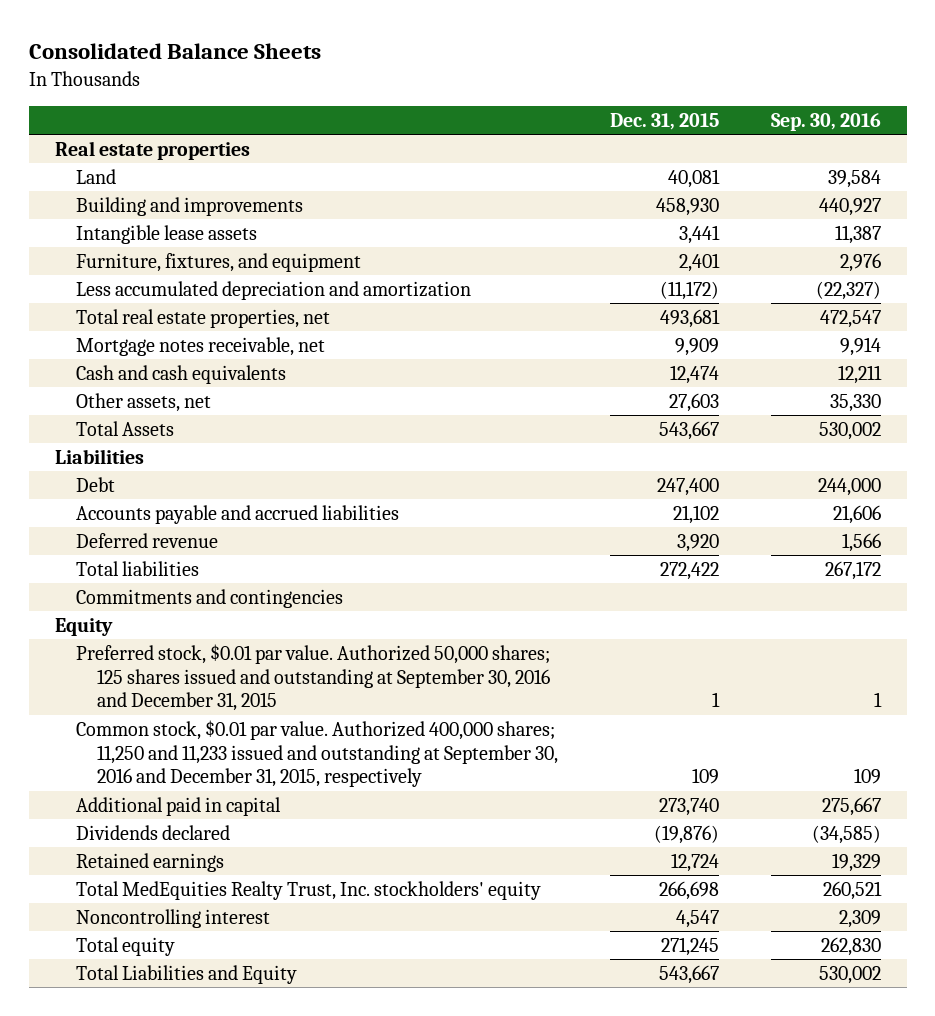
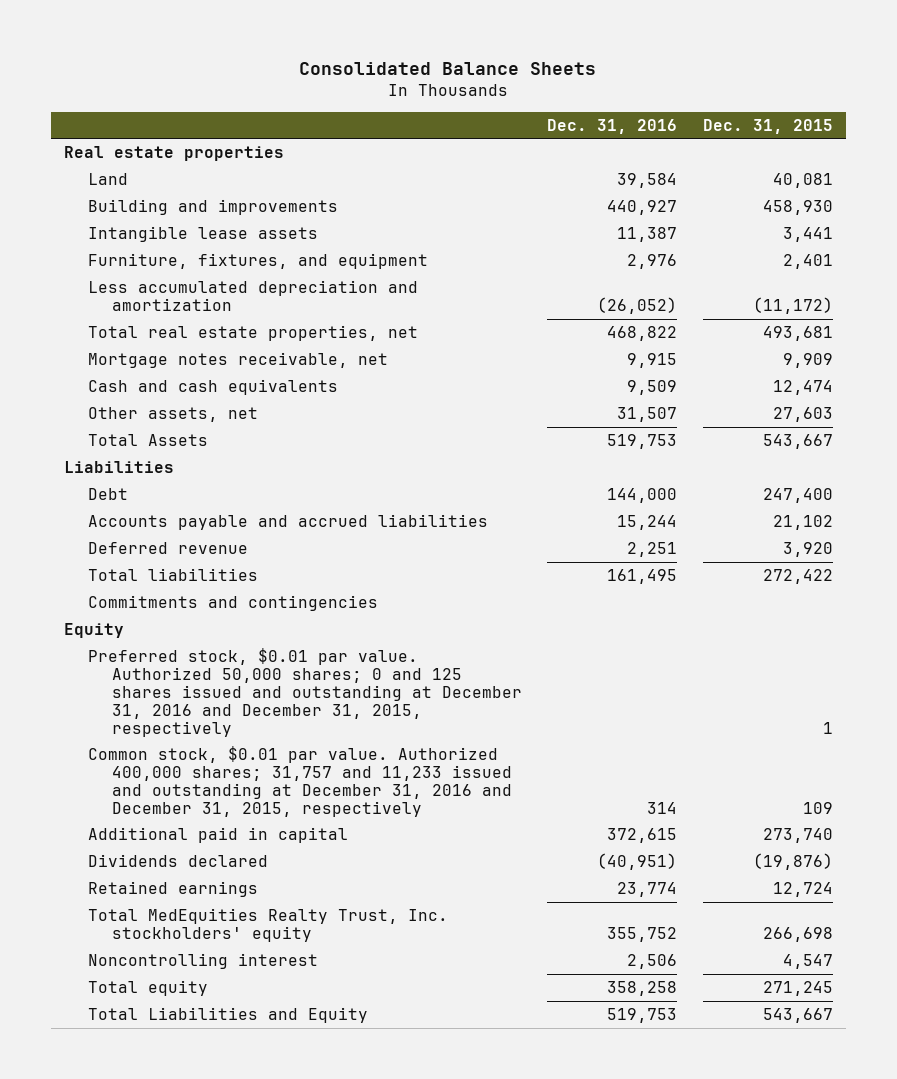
- | Dec. 31, 2015 | Sep. 30, 2016
+ | Dec. 31, 2016 | Dec. 31, 2015
- Preferred stock, $0.01 par value. Authorized 50,000 shares; 125 shares issued and outstanding at September 30, 2016 and December 31, 2015 | 1 | 1
- Common stock, $0.01 par value. Authorized 400,000 shares; 11,250 and 11,233 issued and outstanding at September 30, 2016 and December 31, 2015, respectively | 109 | 109
+ Preferred stock, $0.01 par value. Authorized 50,000 shares; 0 and 125 shares issued and outstanding at December 31, 2016 and December 31, 2015, respectively | | 1
+ Common stock, $0.01 par value. Authorized 400,000 shares; 31,757 and 11,233 issued and outstanding at December 31, 2016 and December 31, 2015, respectively | 314 | 109

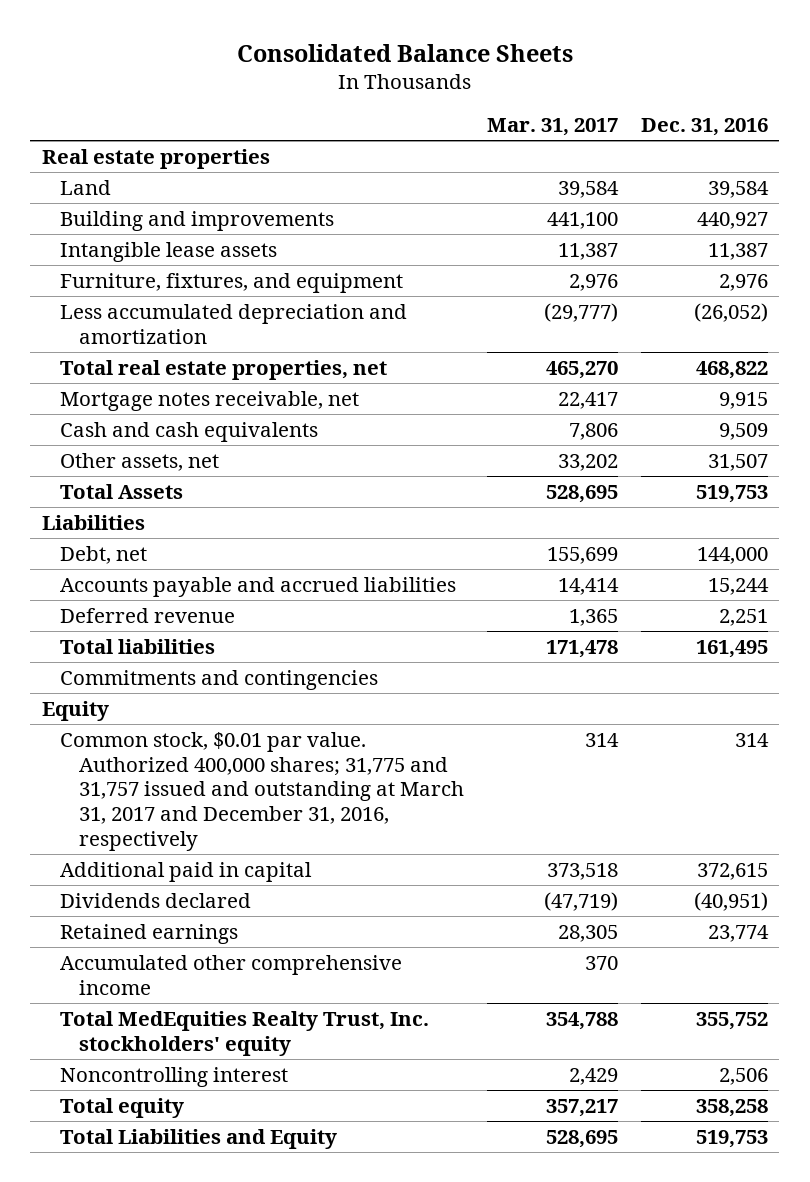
- | Dec. 31, 2016 | Dec. 31, 2015
+ | Mar. 31, 2017 | Dec. 31, 2016
- Debt | 144,000 | 247,400
+ Debt, net | 155,699 | 144,000
- Preferred stock, $0.01 par value. Authorized 50,000 shares; 0 and 125 shares issued and outstanding at December 31, 2016 and December 31, 2015, respectively | | 1
- Common stock, $0.01 par value. Authorized 400,000 shares; 31,757 and 11,233 issued and outstanding at December 31, 2016 and December 31, 2015, respectively | 314 | 109
+ Common stock, $0.01 par value. Authorized 400,000 shares; 31,775 and 31,757 issued and outstanding at March 31, 2017 and December 31, 2016, respectively | 314 | 314
+ Accumulated other comprehensive income | 370 |

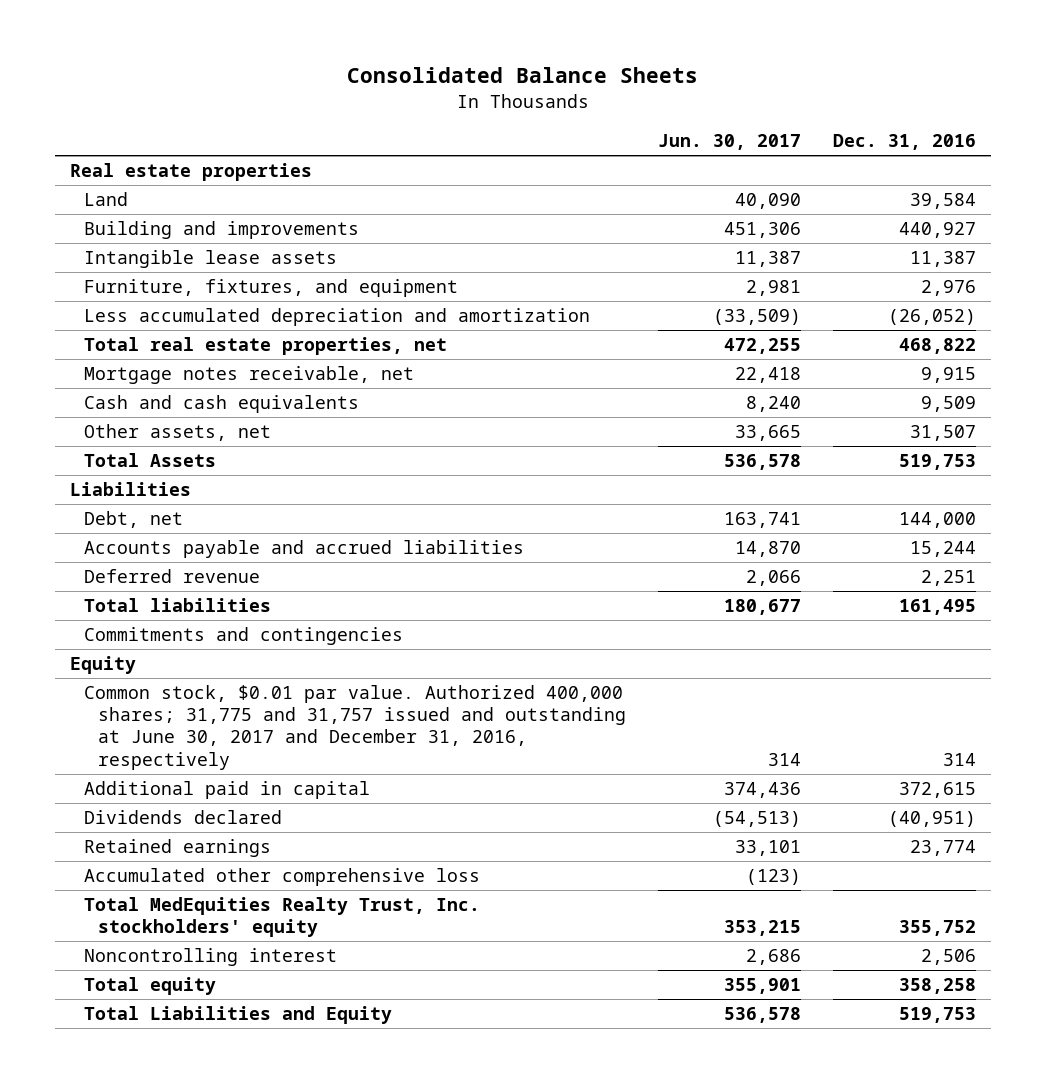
- | Mar. 31, 2017 | Dec. 31, 2016
+ | Jun. 30, 2017 | Dec. 31, 2016
- Common stock, $0.01 par value. Authorized 400,000 shares; 31,775 and 31,757 issued and outstanding at March 31, 2017 and December 31, 2016, respectively | 314 | 314
+ Common stock, $0.01 par value. Authorized 400,000 shares; 31,775 and 31,757 issued and outstanding at June 30, 2017 and December 31, 2016, respectively | 314 | 314
- Accumulated other comprehensive income | 370 |
+ Accumulated other comprehensive loss | (123) |

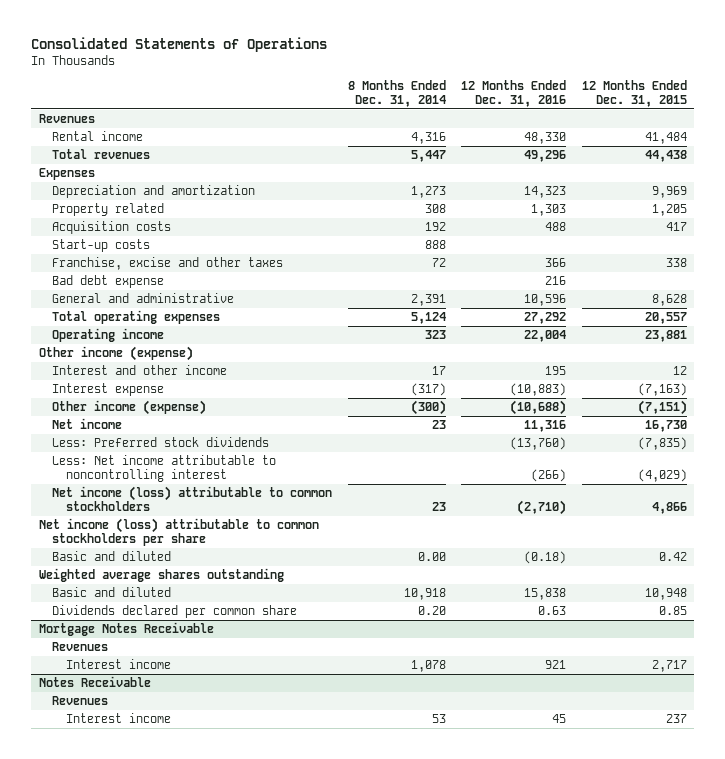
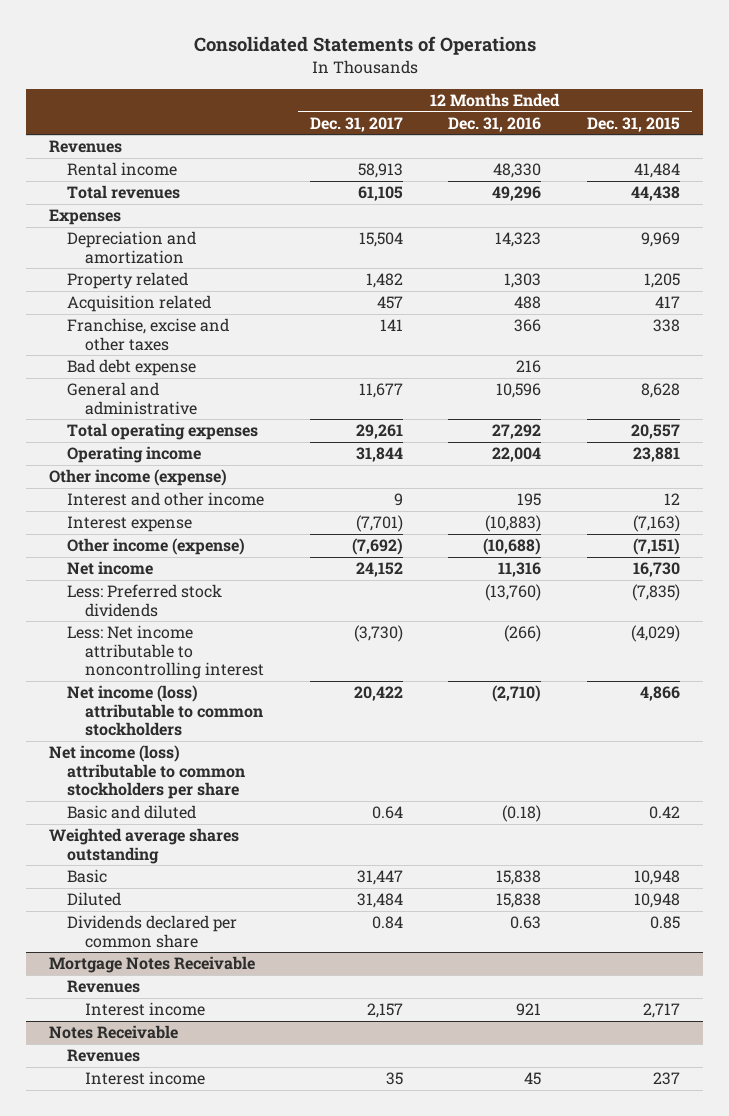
- | 8 Months Ended Dec. 31, 2014 | 12 Months Ended Dec. 31, 2016 | 12 Months Ended Dec. 31, 2015
+ | 12 Months Ended Dec. 31, 2017 | 12 Months Ended Dec. 31, 2016 | 12 Months Ended Dec. 31, 2015
- Acquisition costs | 192 | 488 | 417
- Start-up costs | 888 | |
+ Acquisition related | 457 | 488 | 417
- Basic and diluted | 10,918 | 15,838 | 10,948
+ Basic | 31,447 | 15,838 | 10,948
+ Diluted | 31,484 | 15,838 | 10,948

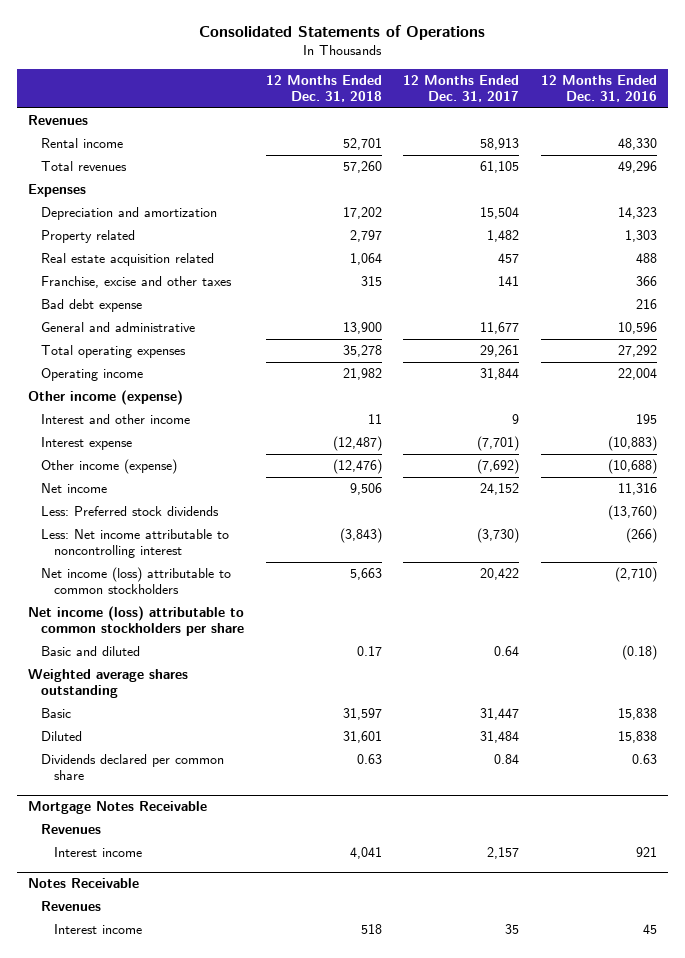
- | 12 Months Ended Dec. 31, 2017 | 12 Months Ended Dec. 31, 2016 | 12 Months Ended Dec. 31, 2015
+ | 12 Months Ended Dec. 31, 2018 | 12 Months Ended Dec. 31, 2017 | 12 Months Ended Dec. 31, 2016
- Acquisition related | 457 | 488 | 417
+ Real estate acquisition related | 1,064 | 457 | 488

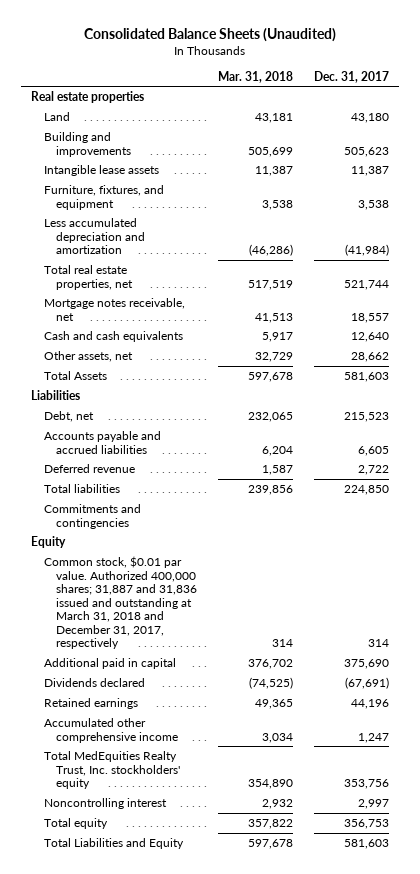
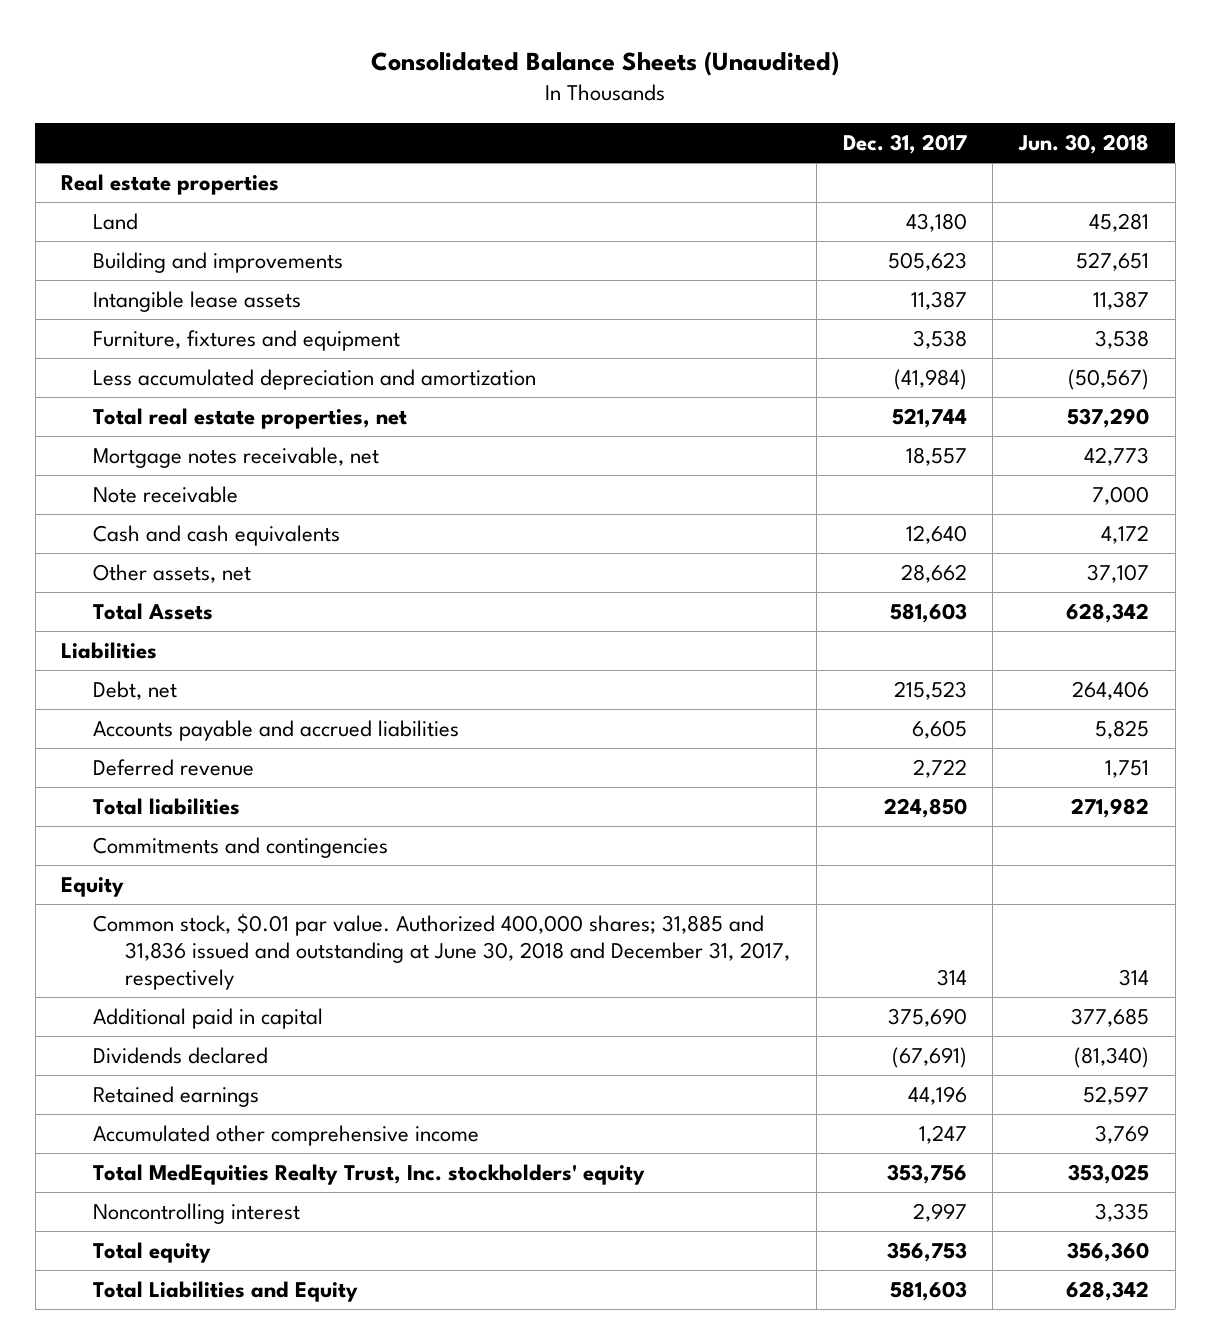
- | Mar. 31, 2018 | Dec. 31, 2017
+ | Dec. 31, 2017 | Jun. 30, 2018
- Furniture, fixtures, and equipment | 3,538 | 3,538
+ Furniture, fixtures and equipment | 3,538 | 3,538
+ Note receivable | | 7,000
- Common stock, $0.01 par value. Authorized 400,000 shares; 31,887 and 31,836 issued and outstanding at March 31, 2018 and December 31, 2017, respectively | 314 | 314
+ Common stock, $0.01 par value. Authorized 400,000 shares; 31,885 and 31,836 issued and outstanding at June 30, 2018 and December 31, 2017, respectively | 314 | 314

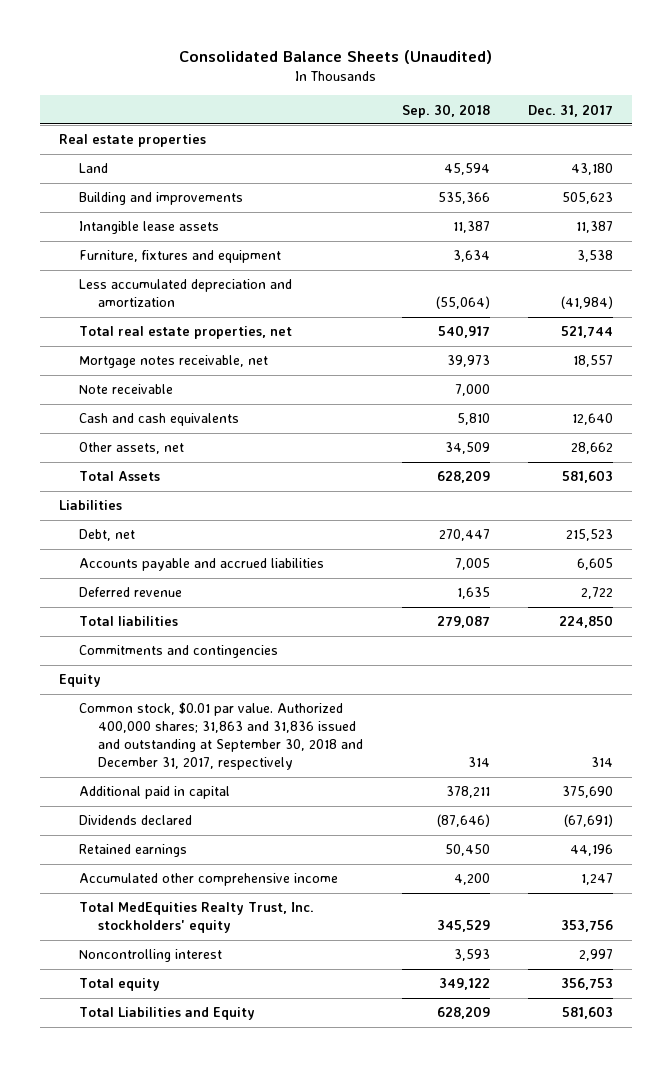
- | Dec. 31, 2017 | Jun. 30, 2018
+ | Sep. 30, 2018 | Dec. 31, 2017
- Common stock, $0.01 par value. Authorized 400,000 shares; 31,885 and 31,836 issued and outstanding at June 30, 2018 and December 31, 2017, respectively | 314 | 314
+ Common stock, $0.01 par value. Authorized 400,000 shares; 31,863 and 31,836 issued and outstanding at September 30, 2018 and December 31, 2017, respectively | 314 | 314

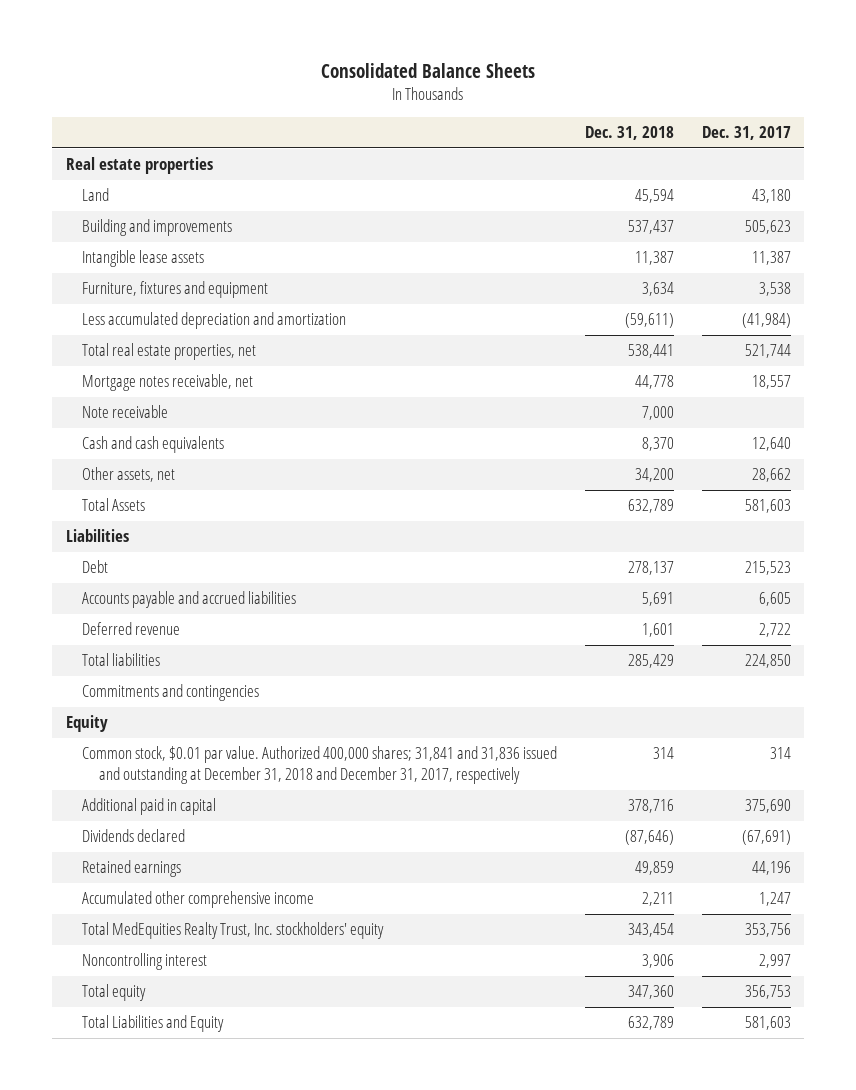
- Consolidated Balance Sheets (Unaudited)
+ Consolidated Balance Sheets
- | Sep. 30, 2018 | Dec. 31, 2017
+ | Dec. 31, 2018 | Dec. 31, 2017
- Debt, net | 270,447 | 215,523
+ Debt | 278,137 | 215,523
- Common stock, $0.01 par value. Authorized 400,000 shares; 31,863 and 31,836 issued and outstanding at September 30, 2018 and December 31, 2017, respectively | 314 | 314
+ Common stock, $0.01 par value. Authorized 400,000 shares; 31,841 and 31,836 issued and outstanding at December 31, 2018 and December 31, 2017, respectively | 314 | 314

